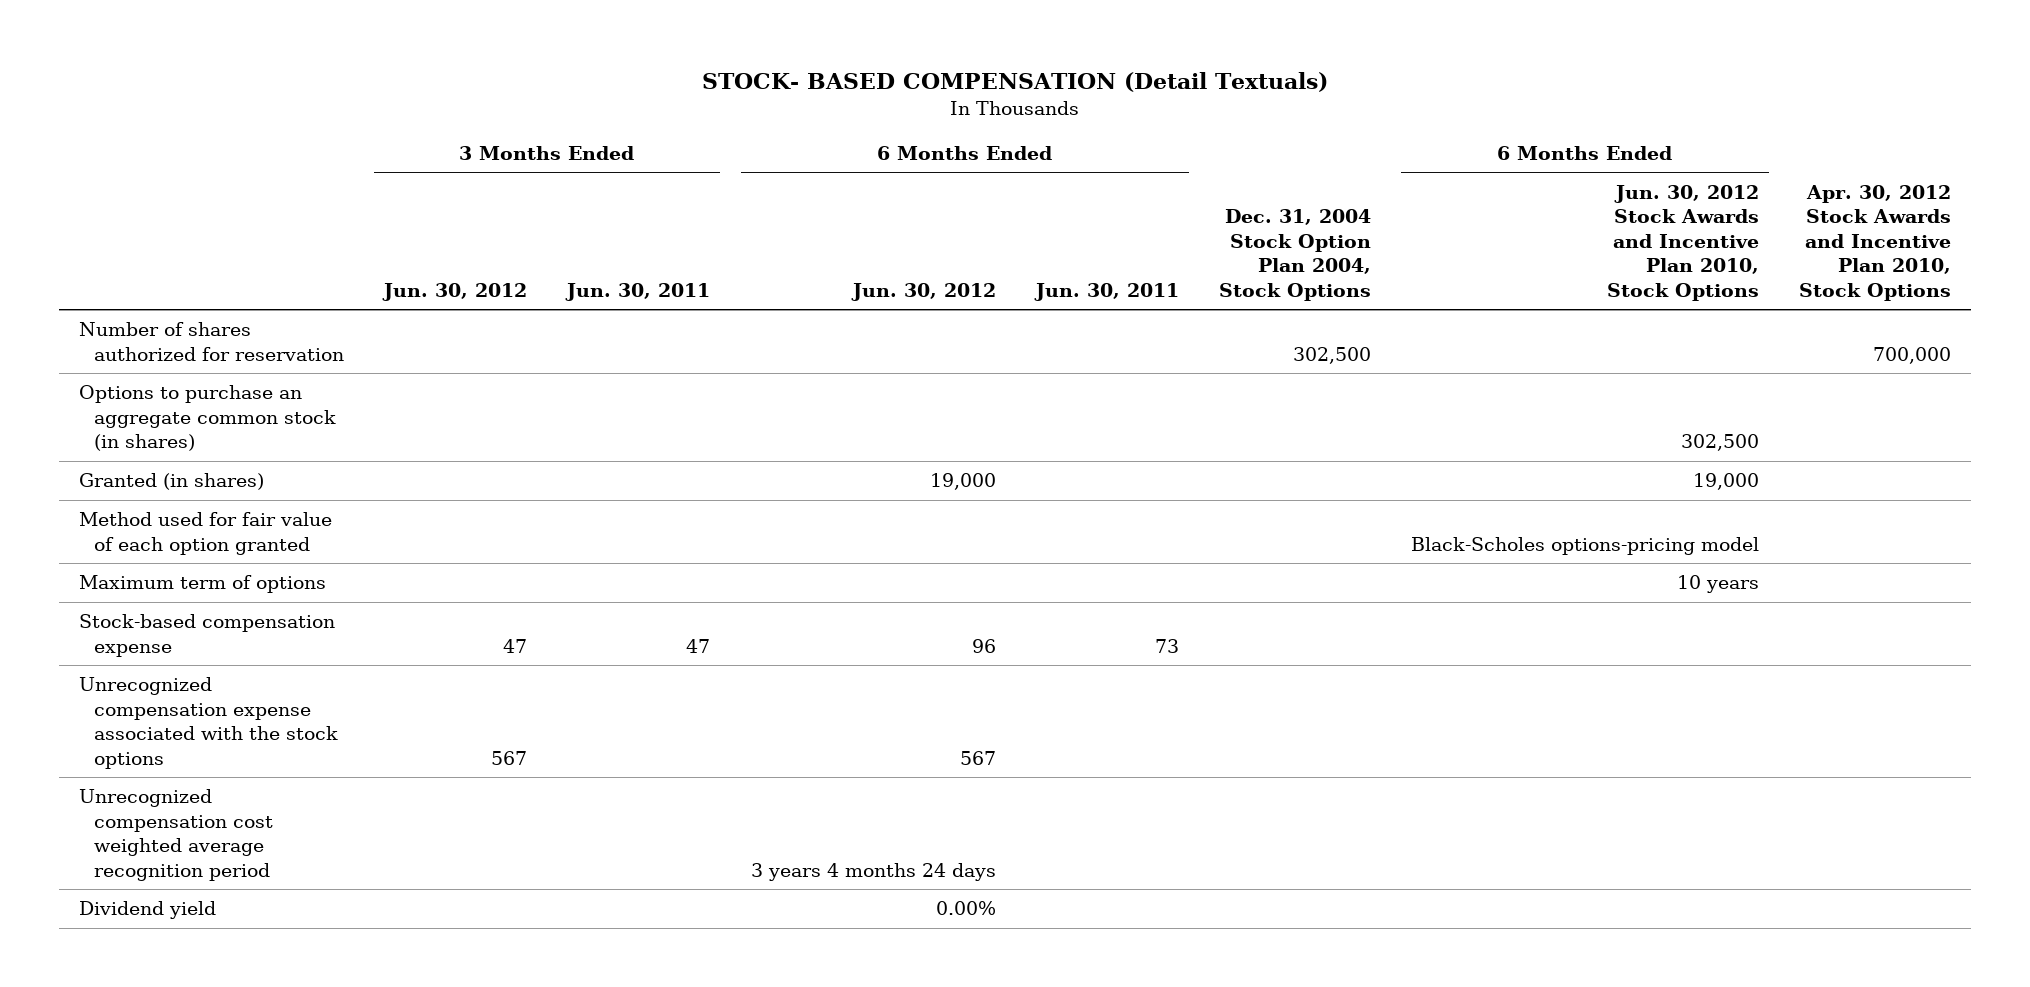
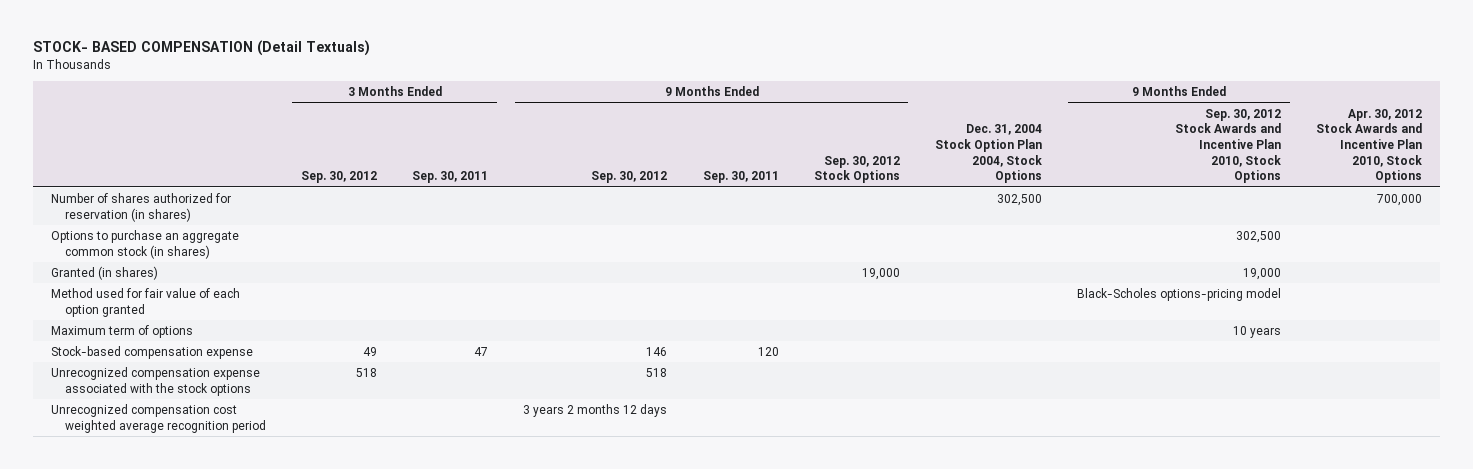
- | 3 Months Ended Jun. 30, 2012 | 3 Months Ended Jun. 30, 2011 | 6 Months Ended Jun. 30, 2012 | 6 Months Ended Jun. 30, 2011 | Dec. 31, 2004 Stock Option Plan 2004, Stock Options | 6 Months Ended Jun. 30, 2012 Stock Awards and Incentive Plan 2010, Stock Options | Apr. 30, 2012 Stock Awards and Incentive Plan 2010, Stock Options
+ | 3 Months Ended Sep. 30, 2012 | 3 Months Ended Sep. 30, 2011 | 9 Months Ended Sep. 30, 2012 | 9 Months Ended Sep. 30, 2011 | 9 Months Ended Sep. 30, 2012 Stock Options | Dec. 31, 2004 Stock Option Plan 2004, Stock Options | 9 Months Ended Sep. 30, 2012 Stock Awards and Incentive Plan 2010, Stock Options | Apr. 30, 2012 Stock Awards and Incentive Plan 2010, Stock Options
- Number of shares authorized for reservation | | | | | 302,500 | | 700,000
+ Number of shares authorized for reservation (in shares) | | | | | | 302,500 | | 700,000
- Dividend yield | | | 0.00% | | | |

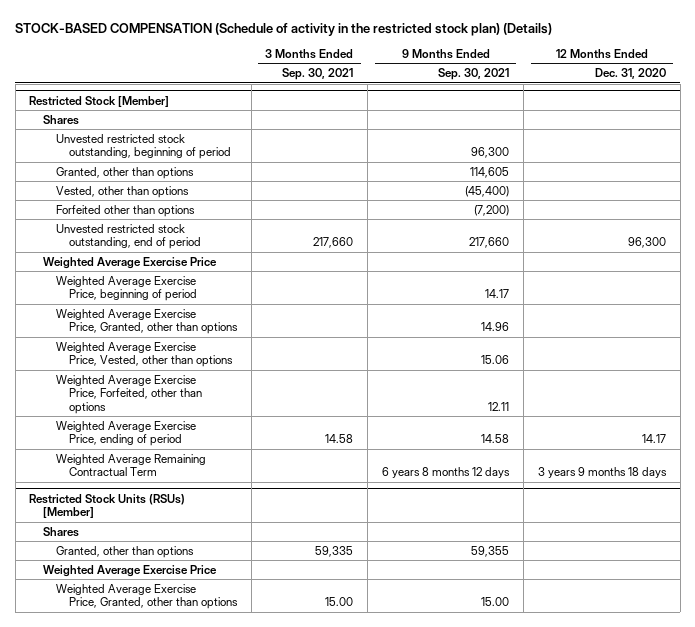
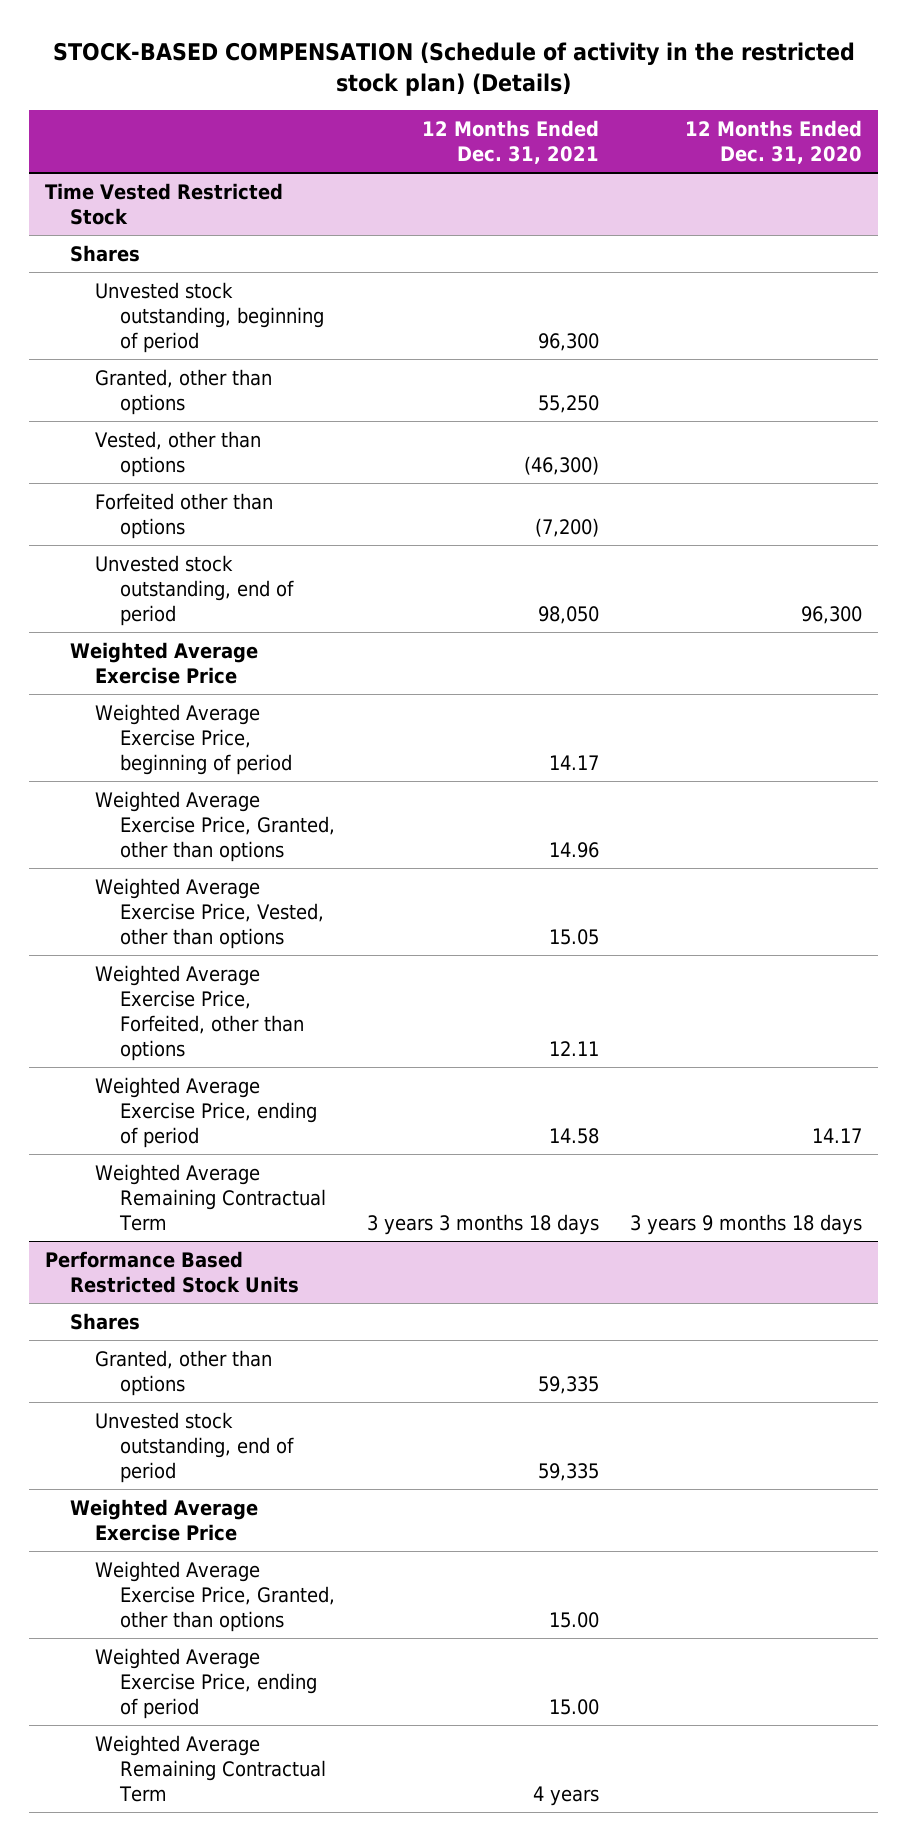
- | 3 Months Ended Sep. 30, 2021 | 9 Months Ended Sep. 30, 2021 | 12 Months Ended Dec. 31, 2020
+ | 12 Months Ended Dec. 31, 2021 | 12 Months Ended Dec. 31, 2020
- Restricted Stock [Member]
+ Time Vested Restricted Stock
- Unvested restricted stock outstanding, beginning of period | | 96,300 |
+ Unvested stock outstanding, beginning of period | 96,300 |
- Unvested restricted stock outstanding, end of period | 217,660 | 217,660 | 96,300
+ Unvested stock outstanding, end of period | 98,050 | 96,300
- Restricted Stock Units (RSUs) [Member]
- Shares
- Granted, other than options | 59,335 | 59,355 |
- Weighted Average Exercise Price
- Weighted Average Exercise Price, Granted, other than options | 15.00 | 15.00 |
+ Performance Based Restricted Stock Units
+ Shares
+ Granted, other than options | 59,335 |
+ Unvested stock outstanding, end of period | 59,335 |
+ Weighted Average Exercise Price
+ Weighted Average Exercise Price, Granted, other than options | 15.00 |
+ Weighted Average Exercise Price, ending of period | 15.00 |
+ Weighted Average Remaining Contractual Term | 4 years |

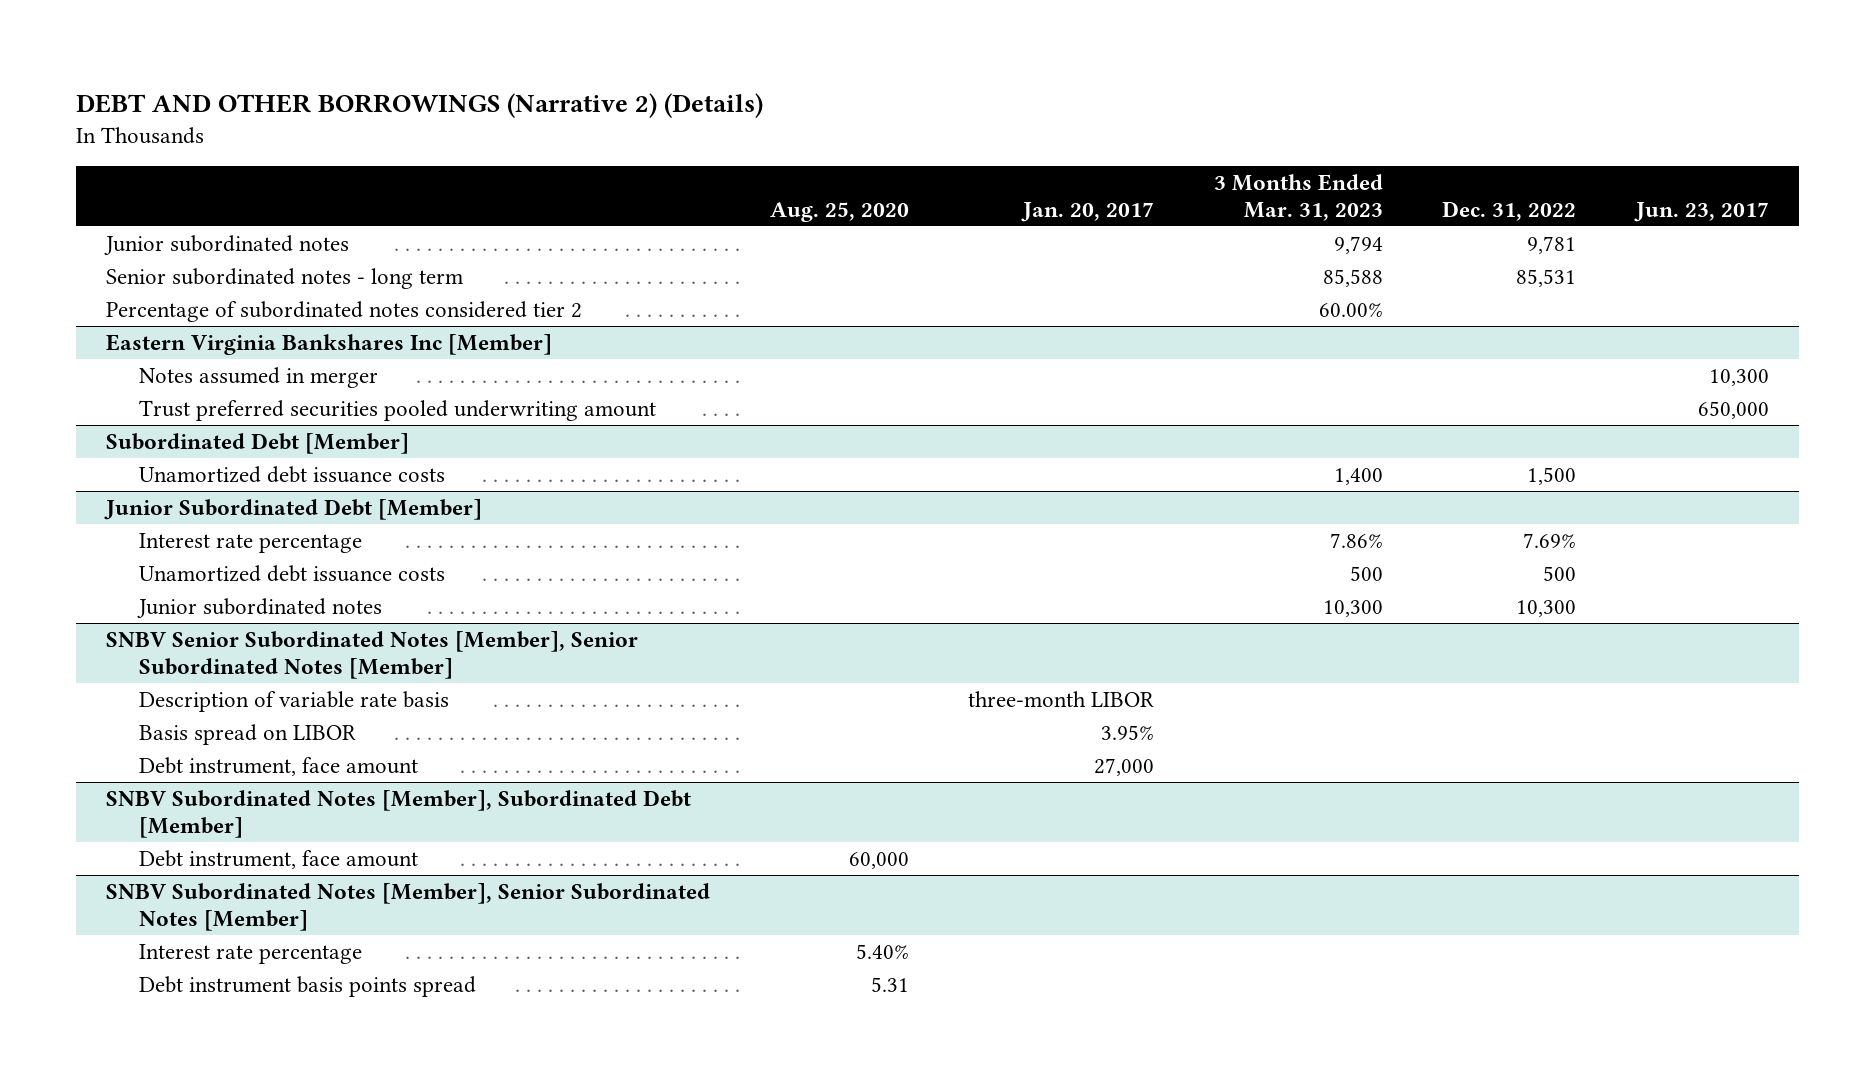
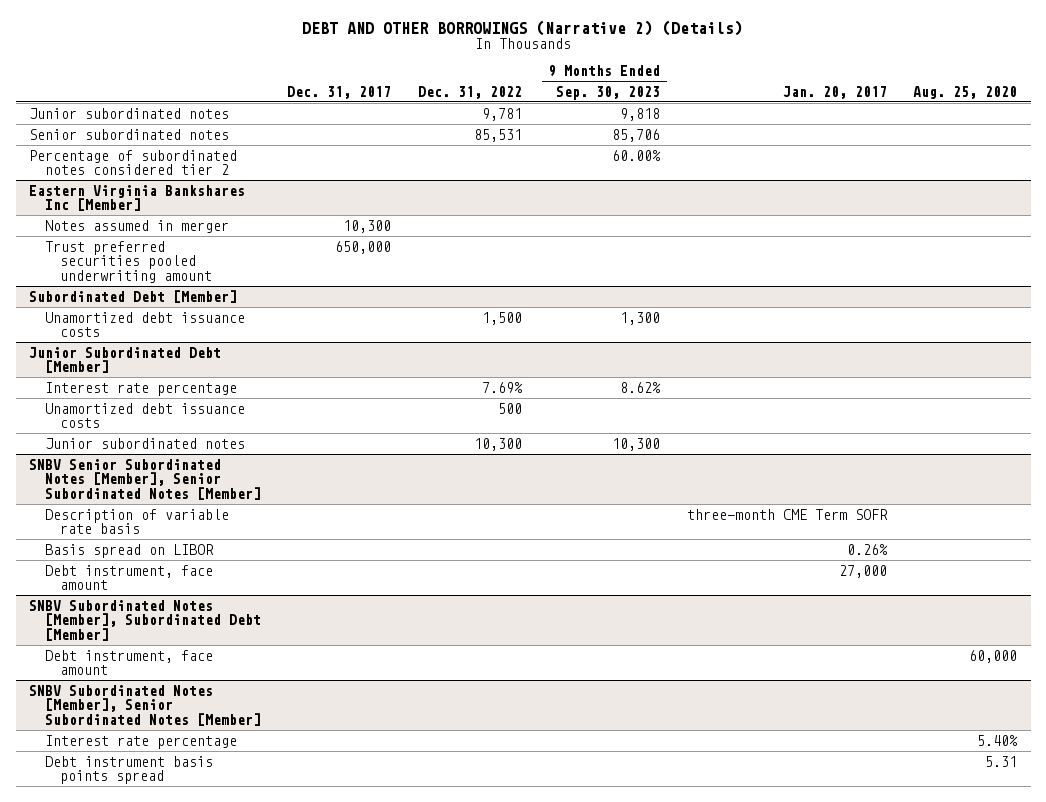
- | Aug. 25, 2020 | Jan. 20, 2017 | 3 Months Ended Mar. 31, 2023 | Dec. 31, 2022 | Jun. 23, 2017
+ | Dec. 31, 2017 | Dec. 31, 2022 | 9 Months Ended Sep. 30, 2023 | Jan. 20, 2017 | Aug. 25, 2020
- Senior subordinated notes - long term | | | 85,588 | 85,531 |
+ Senior subordinated notes | | 85,531 | 85,706 | |
@ SNBV Senior Subordinated Notes [Member], Senior Subordinated Notes [Member]
- Description of variable rate basis | | three-month LIBOR | | |
- Basis spread on LIBOR | | 3.95% | | |
+ Description of variable rate basis | | | | three-month CME Term SOFR |
+ Basis spread on LIBOR | | | | 0.26% |

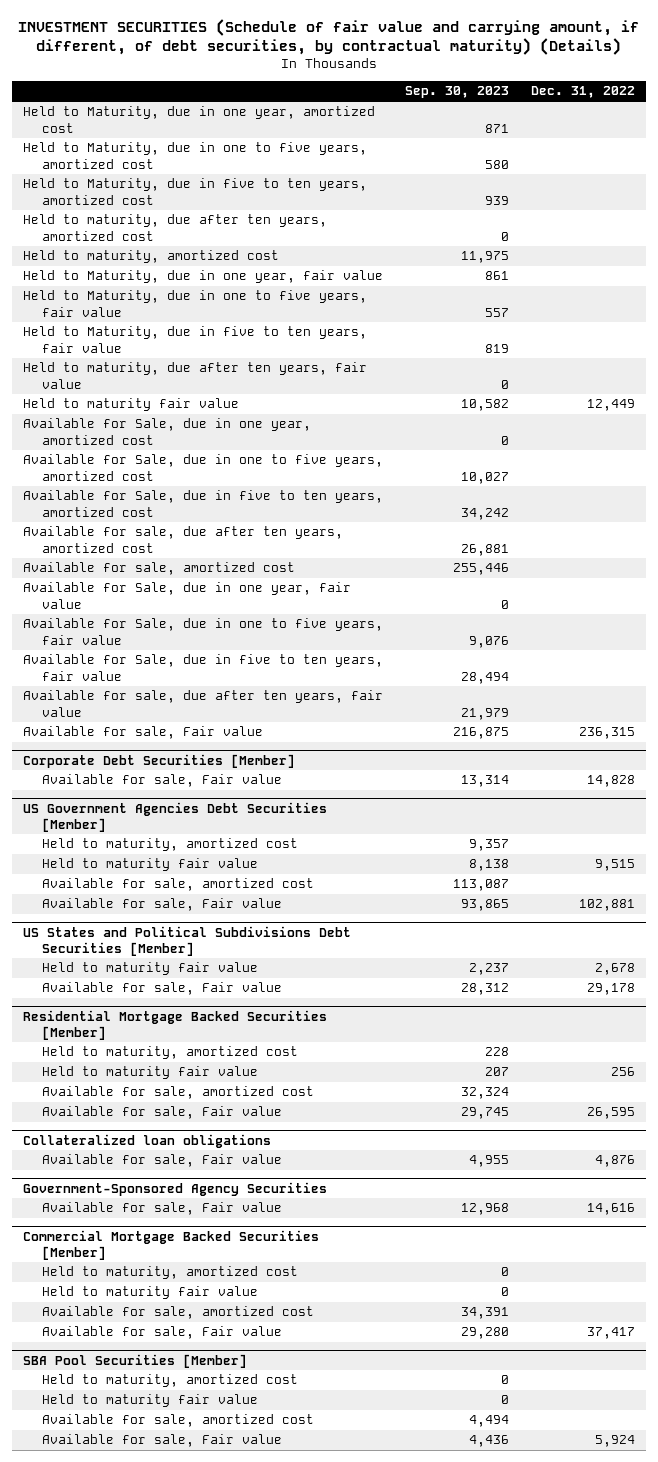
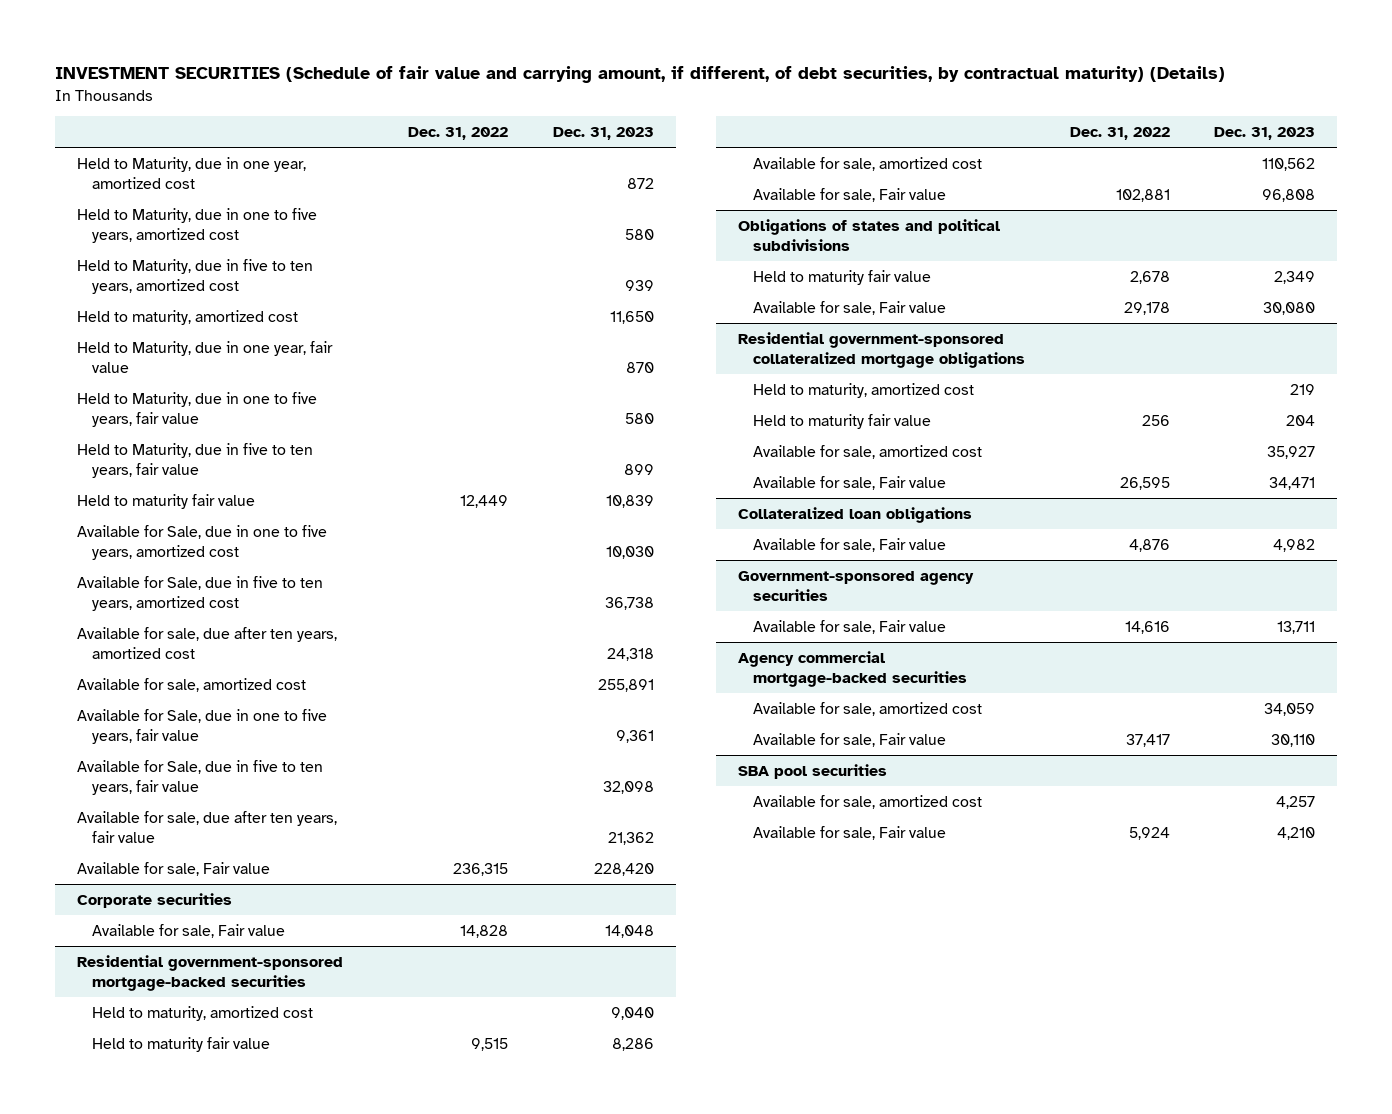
- | Sep. 30, 2023 | Dec. 31, 2022
+ | Dec. 31, 2022 | Dec. 31, 2023
- Held to maturity, due after ten years, amortized cost | 0 |
- Held to maturity, due after ten years, fair value | 0 |
- Available for Sale, due in one year, amortized cost | 0 |
- Available for Sale, due in one year, fair value | 0 |
- Corporate Debt Securities [Member]
+ Corporate securities
- US Government Agencies Debt Securities [Member]
+ Residential government-sponsored mortgage-backed securities
- US States and Political Subdivisions Debt Securities [Member]
+ Obligations of states and political subdivisions
- Residential Mortgage Backed Securities [Member]
+ Residential government-sponsored collateralized mortgage obligations
- Government-Sponsored Agency Securities
+ Government-sponsored agency securities
- Commercial Mortgage Backed Securities [Member]
- Held to maturity, amortized cost | 0 |
- Held to maturity fair value | 0 |
+ Agency commercial mortgage-backed securities
- SBA Pool Securities [Member]
- Held to maturity, amortized cost | 0 |
- Held to maturity fair value | 0 |
+ SBA pool securities

